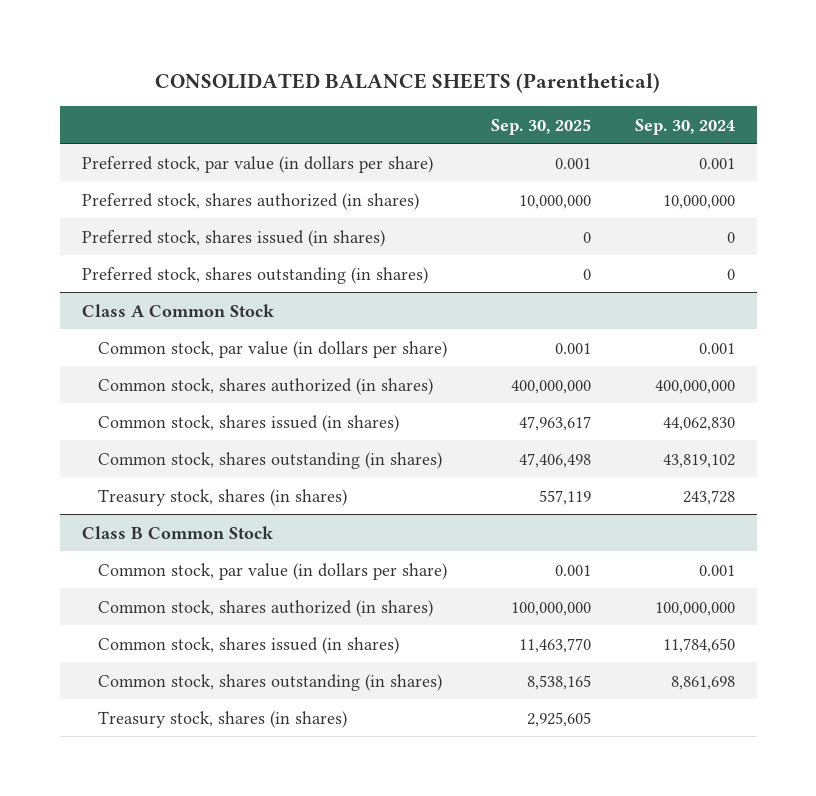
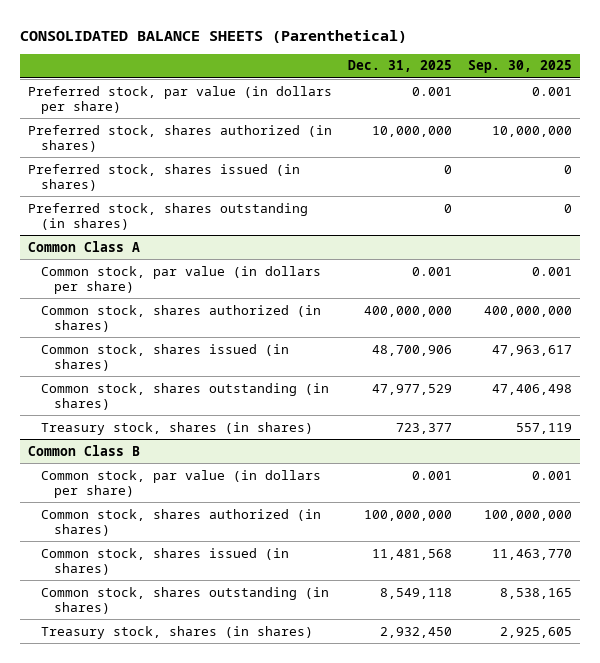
- | Sep. 30, 2025 | Sep. 30, 2024
+ | Dec. 31, 2025 | Sep. 30, 2025
- Class A Common Stock
+ Common Class A
- Class B Common Stock
+ Common Class B

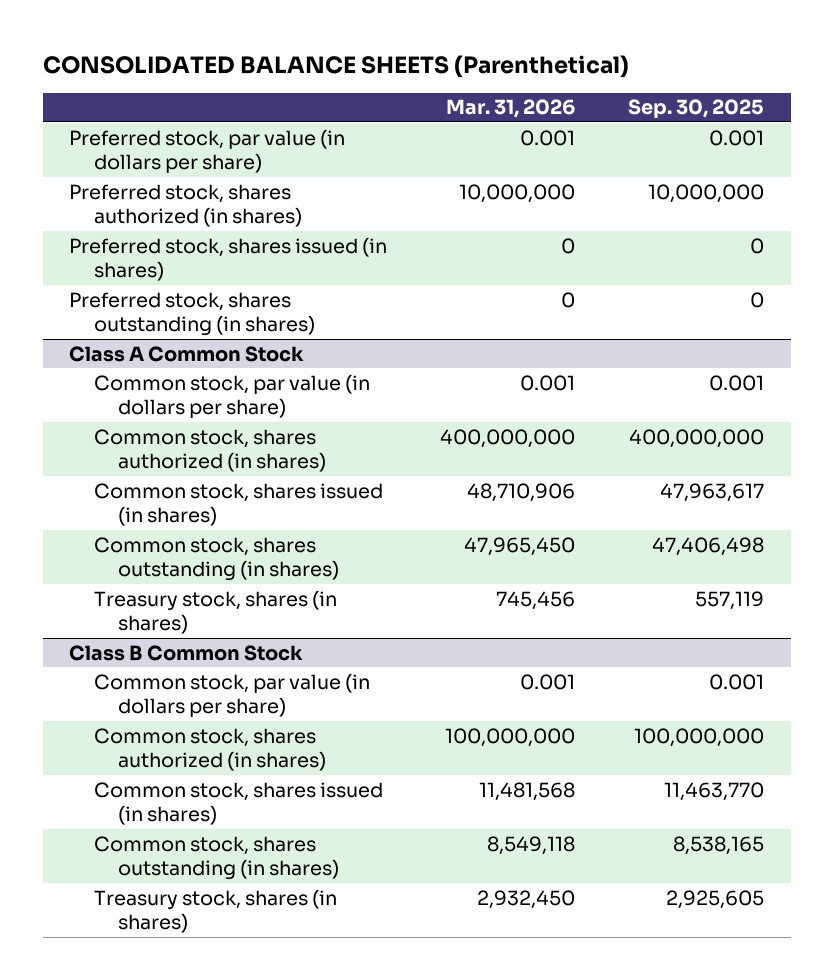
- | Dec. 31, 2025 | Sep. 30, 2025
+ | Mar. 31, 2026 | Sep. 30, 2025
- Common Class A
+ Class A Common Stock
- Common Class B
+ Class B Common Stock

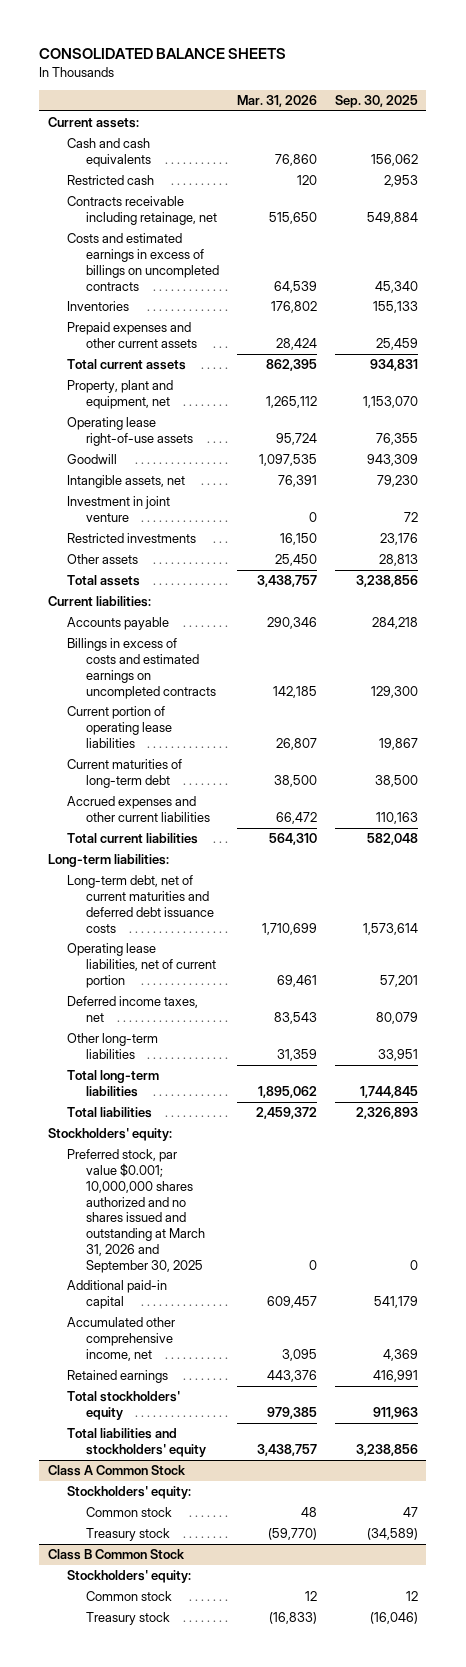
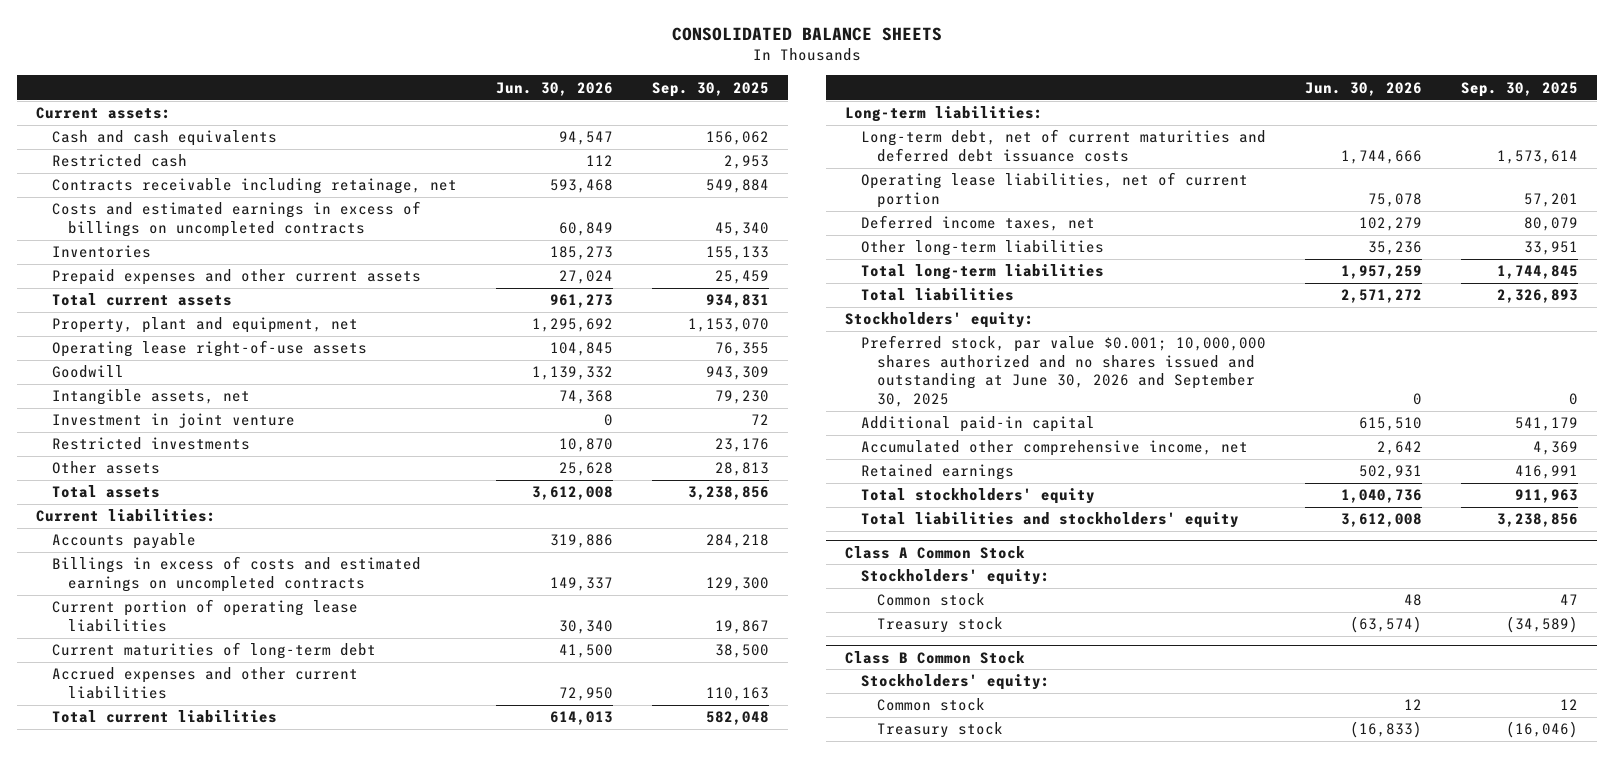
- | Mar. 31, 2026 | Sep. 30, 2025
+ | Jun. 30, 2026 | Sep. 30, 2025
- Preferred stock, par value $0.001; 10,000,000 shares authorized and no shares issued and outstanding at March 31, 2026 and September 30, 2025 | 0 | 0
+ Preferred stock, par value $0.001; 10,000,000 shares authorized and no shares issued and outstanding at June 30, 2026 and September 30, 2025 | 0 | 0

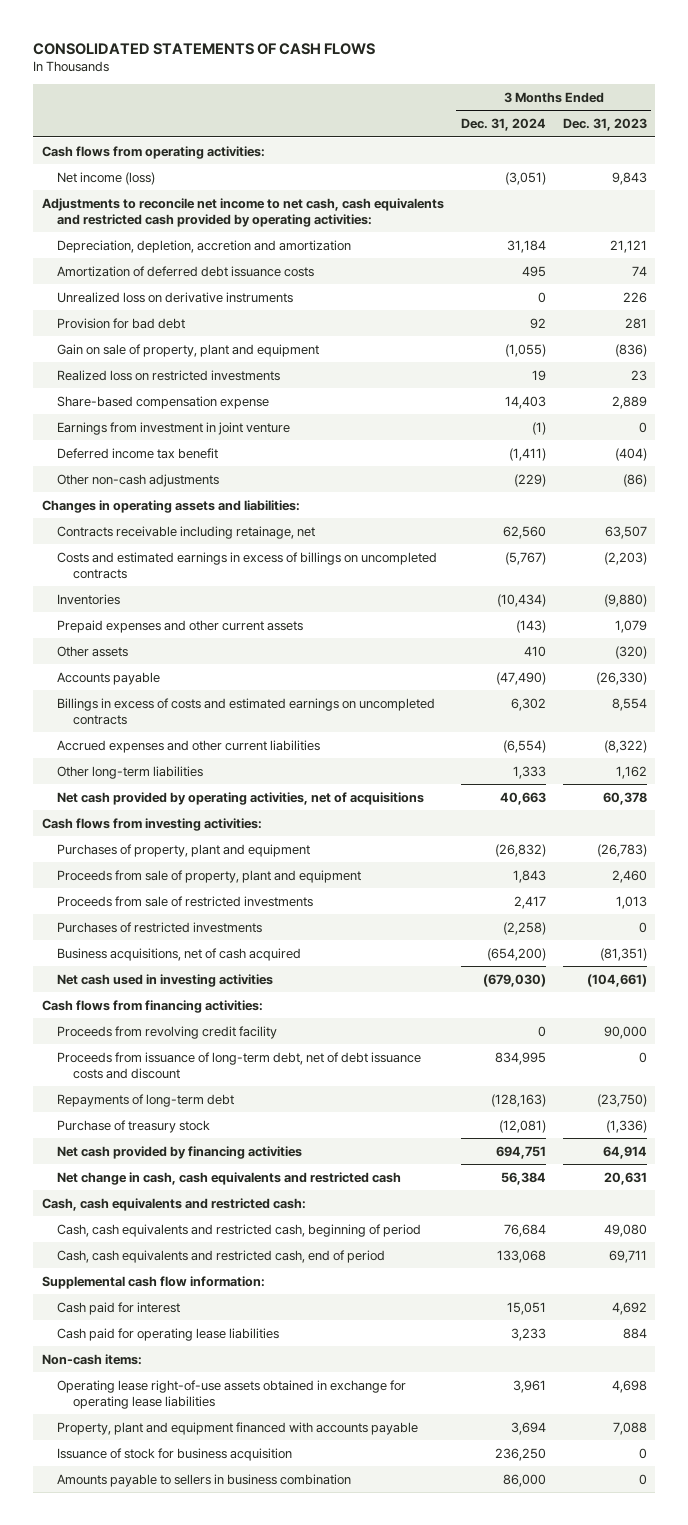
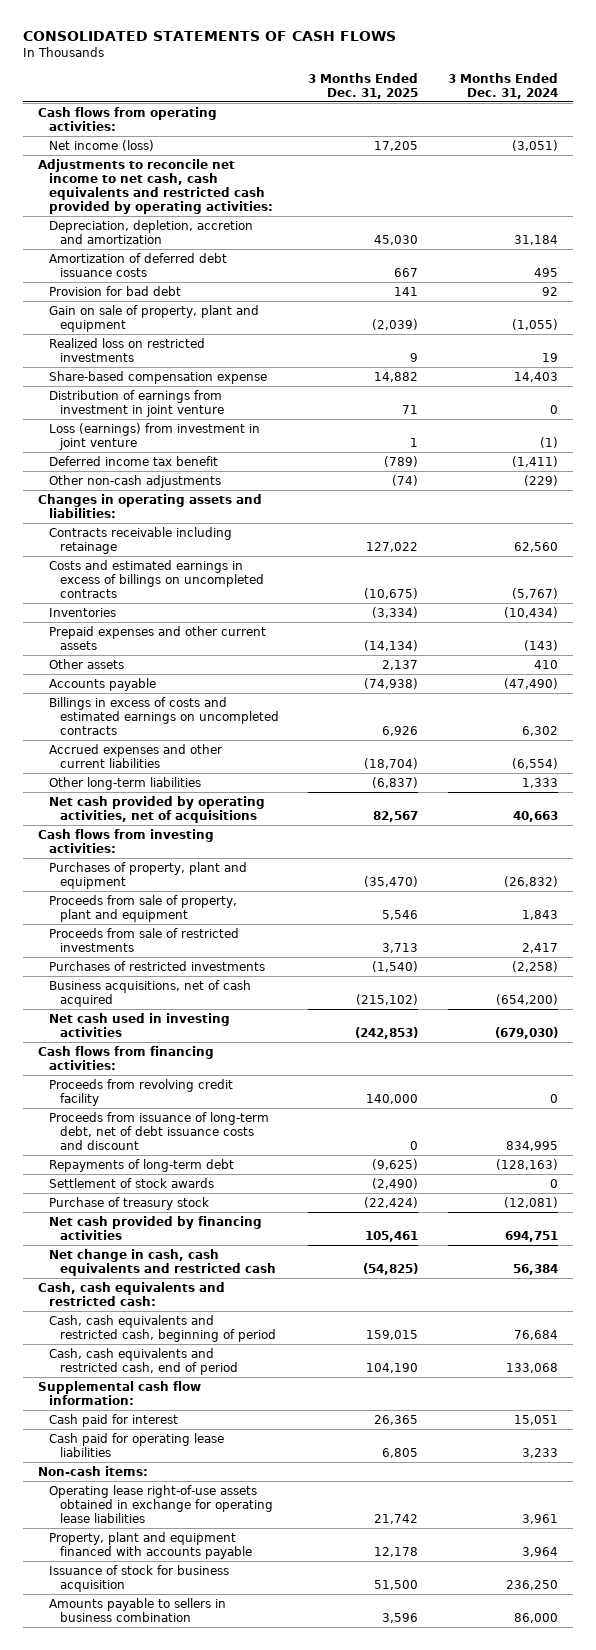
- | 3 Months Ended Dec. 31, 2024 | 3 Months Ended Dec. 31, 2023
+ | 3 Months Ended Dec. 31, 2025 | 3 Months Ended Dec. 31, 2024
- Unrealized loss on derivative instruments | 0 | 226
- Earnings from investment in joint venture | (1) | 0
+ Distribution of earnings from investment in joint venture | 71 | 0
+ Loss (earnings) from investment in joint venture | 1 | (1)
- Contracts receivable including retainage, net | 62,560 | 63,507
+ Contracts receivable including retainage | 127,022 | 62,560
+ Settlement of stock awards | (2,490) | 0
- Property, plant and equipment financed with accounts payable | 3,694 | 7,088
+ Property, plant and equipment financed with accounts payable | 12,178 | 3,964

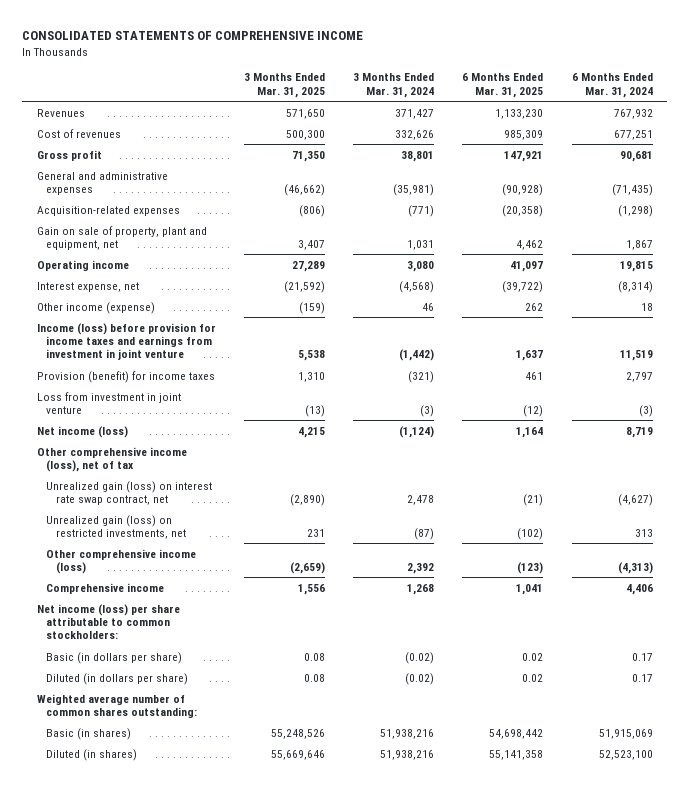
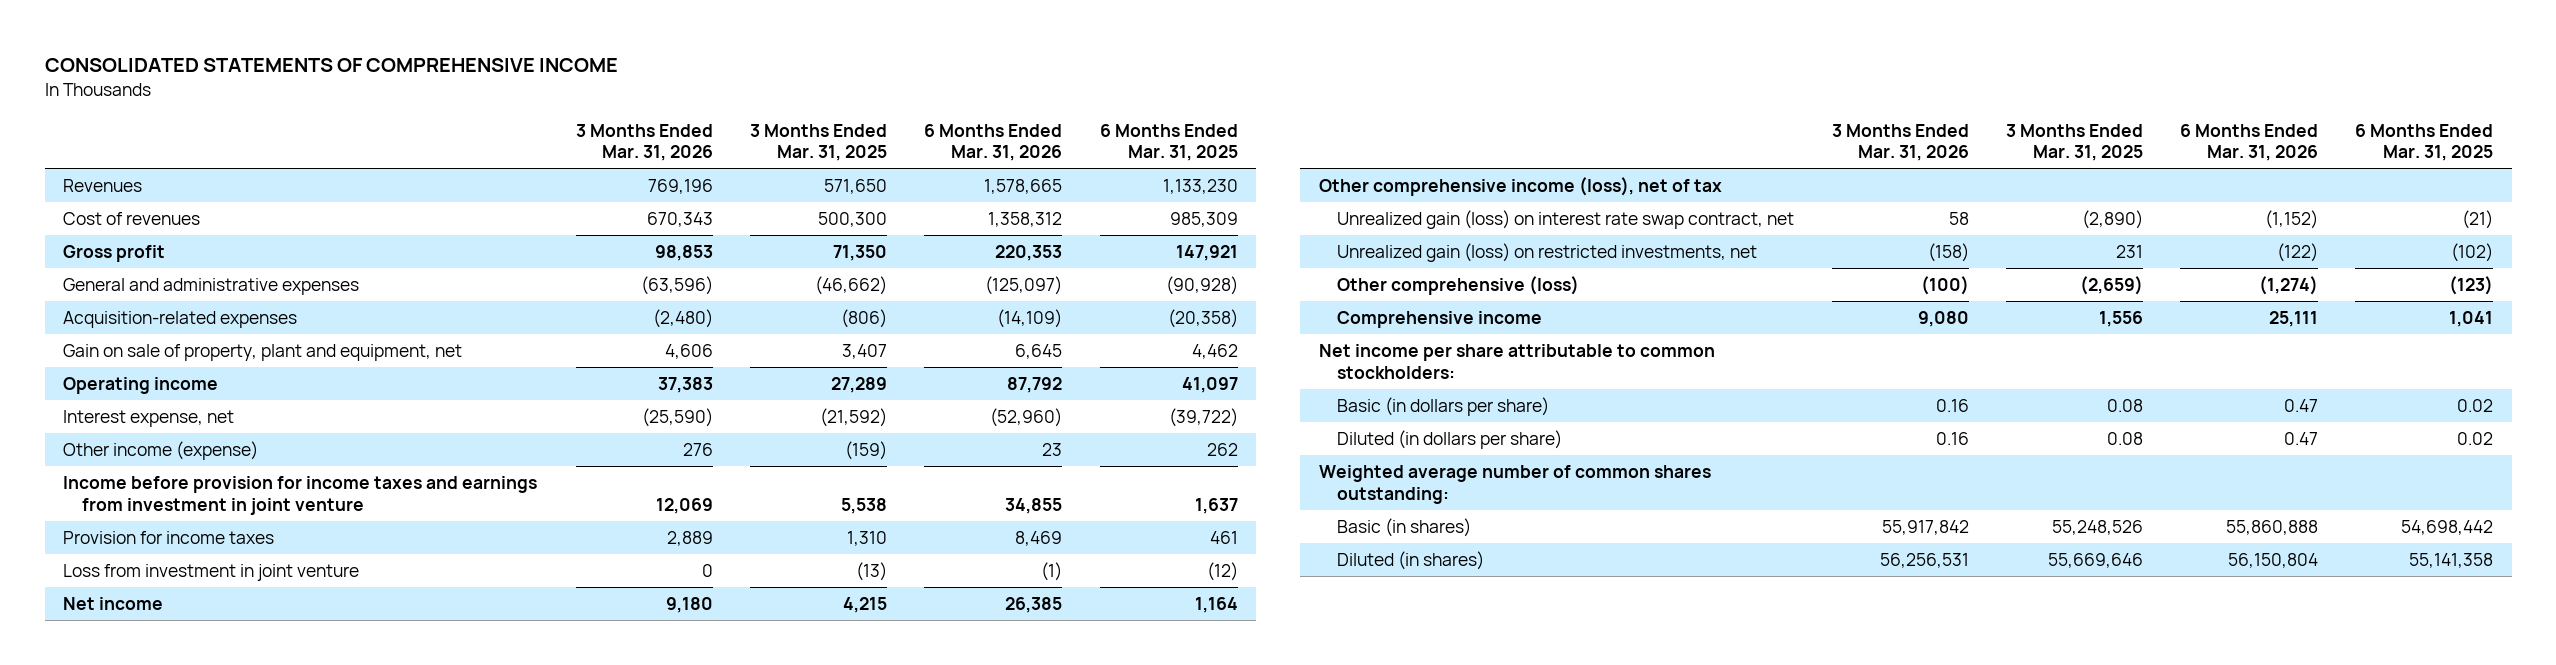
- | 3 Months Ended Mar. 31, 2025 | 3 Months Ended Mar. 31, 2024 | 6 Months Ended Mar. 31, 2025 | 6 Months Ended Mar. 31, 2024
+ | 3 Months Ended Mar. 31, 2026 | 3 Months Ended Mar. 31, 2025 | 6 Months Ended Mar. 31, 2026 | 6 Months Ended Mar. 31, 2025
- Income (loss) before provision for income taxes and earnings from investment in joint venture | 5,538 | (1,442) | 1,637 | 11,519
- Provision (benefit) for income taxes | 1,310 | (321) | 461 | 2,797
+ Income before provision for income taxes and earnings from investment in joint venture | 12,069 | 5,538 | 34,855 | 1,637
+ Provision for income taxes | 2,889 | 1,310 | 8,469 | 461
- Net income (loss) | 4,215 | (1,124) | 1,164 | 8,719
+ Net income | 9,180 | 4,215 | 26,385 | 1,164
- Other comprehensive income (loss) | (2,659) | 2,392 | (123) | (4,313)
+ Other comprehensive (loss) | (100) | (2,659) | (1,274) | (123)
- Net income (loss) per share attributable to common stockholders:
+ Net income per share attributable to common stockholders:

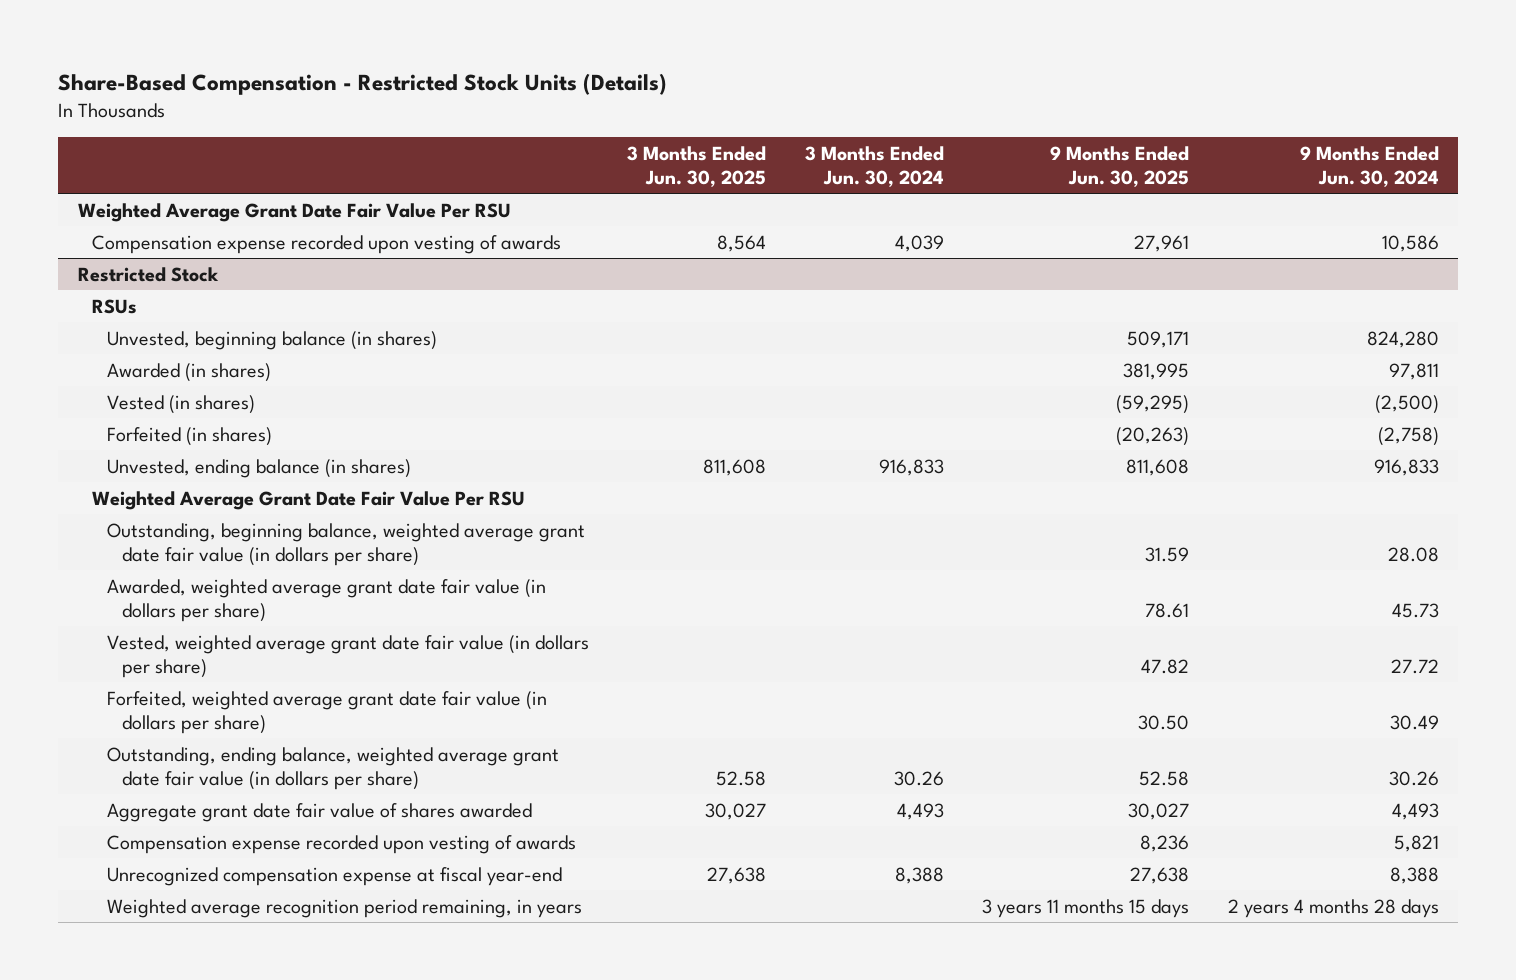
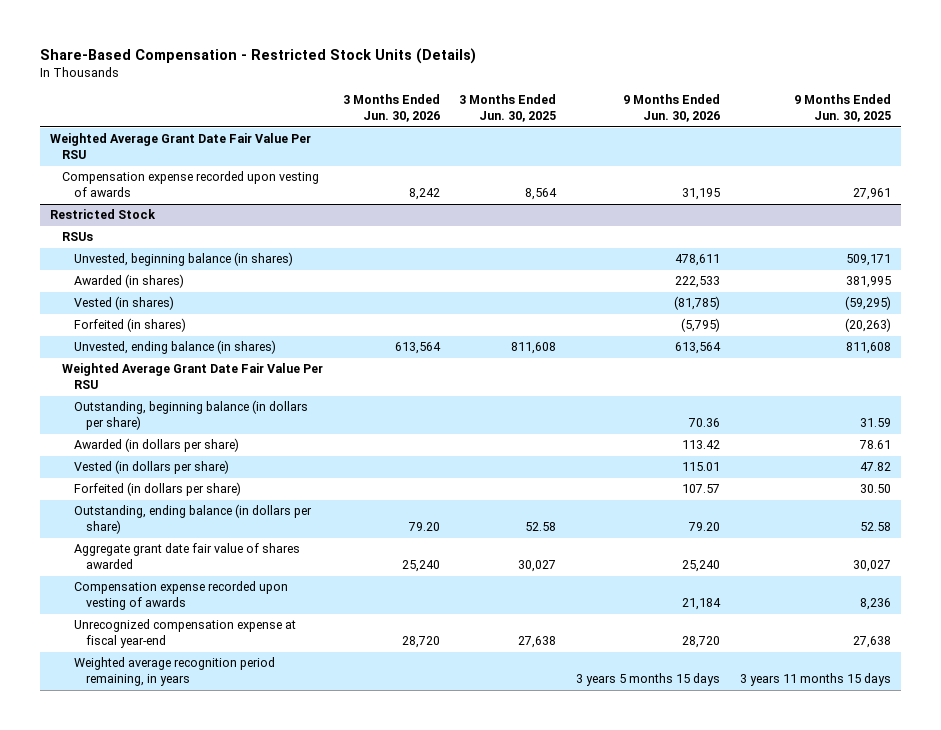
- | 3 Months Ended Jun. 30, 2025 | 3 Months Ended Jun. 30, 2024 | 9 Months Ended Jun. 30, 2025 | 9 Months Ended Jun. 30, 2024
+ | 3 Months Ended Jun. 30, 2026 | 3 Months Ended Jun. 30, 2025 | 9 Months Ended Jun. 30, 2026 | 9 Months Ended Jun. 30, 2025
@ Restricted Stock
- Outstanding, beginning balance, weighted average grant date fair value (in dollars per share) | | | 31.59 | 28.08
- Awarded, weighted average grant date fair value (in dollars per share) | | | 78.61 | 45.73
- Vested, weighted average grant date fair value (in dollars per share) | | | 47.82 | 27.72
- Forfeited, weighted average grant date fair value (in dollars per share) | | | 30.50 | 30.49
- Outstanding, ending balance, weighted average grant date fair value (in dollars per share) | 52.58 | 30.26 | 52.58 | 30.26
+ Outstanding, beginning balance (in dollars per share) | | | 70.36 | 31.59
+ Awarded (in dollars per share) | | | 113.42 | 78.61
+ Vested (in dollars per share) | | | 115.01 | 47.82
+ Forfeited (in dollars per share) | | | 107.57 | 30.50
+ Outstanding, ending balance (in dollars per share) | 79.20 | 52.58 | 79.20 | 52.58

